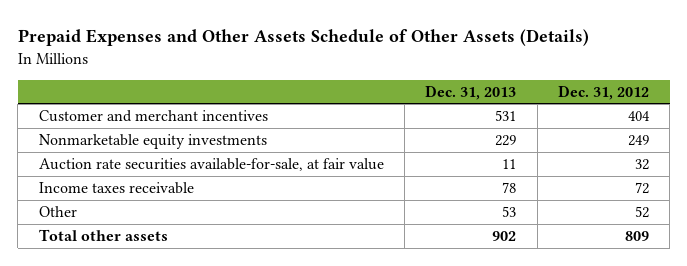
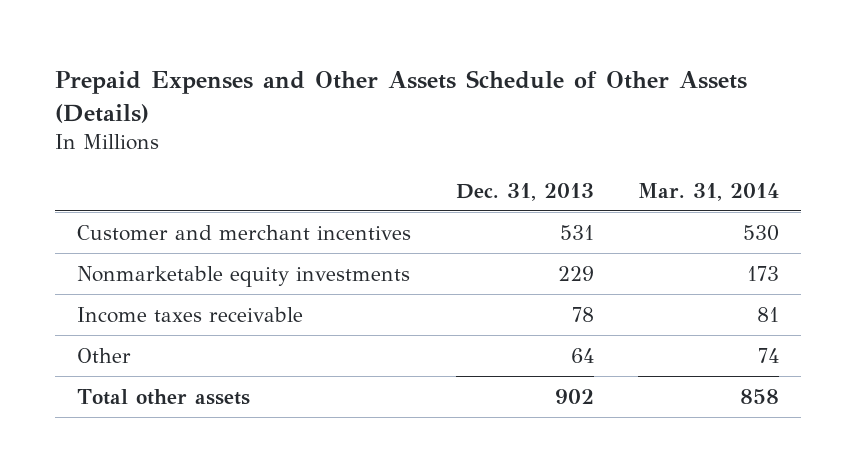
- | Dec. 31, 2013 | Dec. 31, 2012
+ | Dec. 31, 2013 | Mar. 31, 2014
- Auction rate securities available-for-sale, at fair value | 11 | 32
- Other | 53 | 52
+ Other | 64 | 74

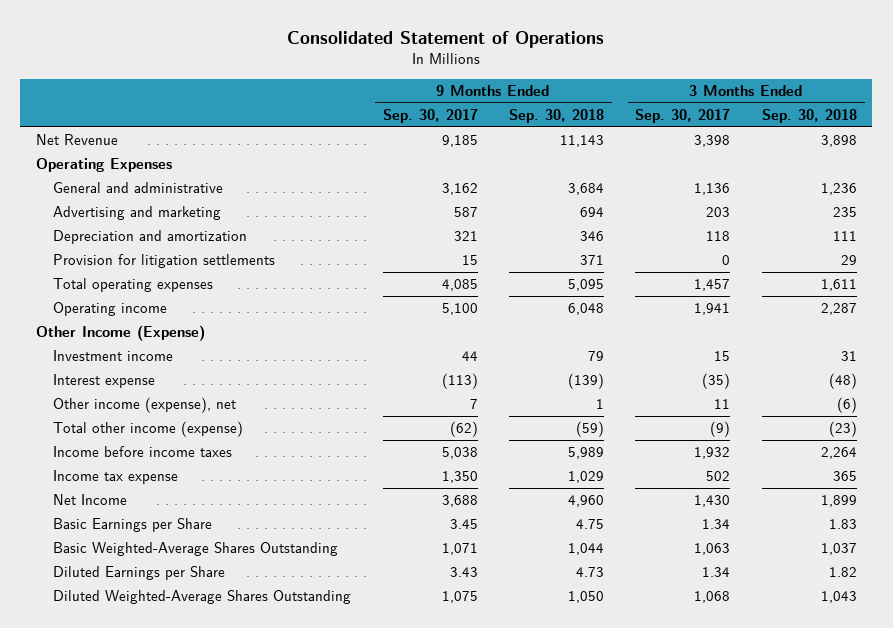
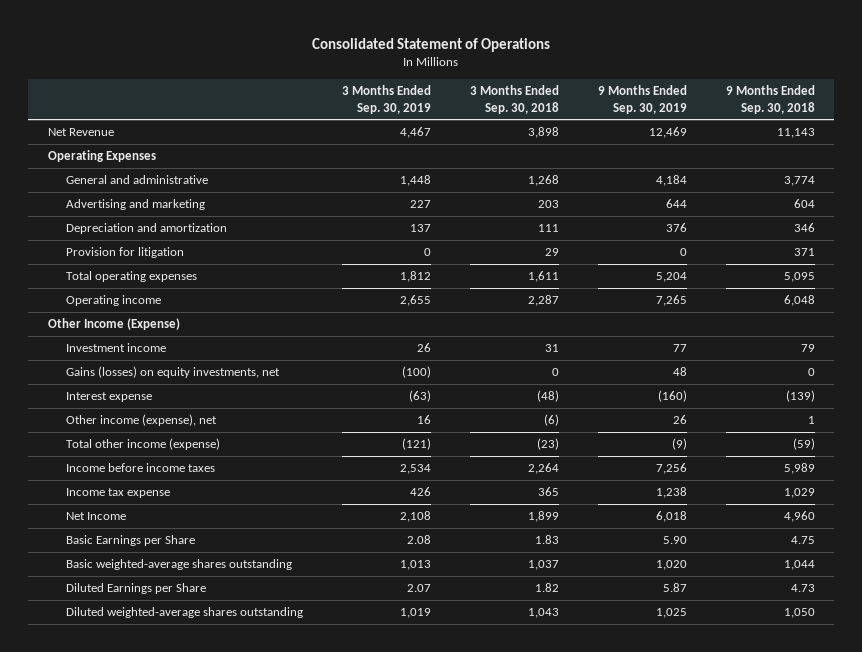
- | 9 Months Ended Sep. 30, 2017 | 9 Months Ended Sep. 30, 2018 | 3 Months Ended Sep. 30, 2017 | 3 Months Ended Sep. 30, 2018
+ | 3 Months Ended Sep. 30, 2019 | 3 Months Ended Sep. 30, 2018 | 9 Months Ended Sep. 30, 2019 | 9 Months Ended Sep. 30, 2018
- General and administrative | 3,162 | 3,684 | 1,136 | 1,236
- Advertising and marketing | 587 | 694 | 203 | 235
+ General and administrative | 1,448 | 1,268 | 4,184 | 3,774
+ Advertising and marketing | 227 | 203 | 644 | 604
- Provision for litigation settlements | 15 | 371 | 0 | 29
+ Provision for litigation | 0 | 29 | 0 | 371
+ Gains (losses) on equity investments, net | (100) | 0 | 48 | 0
- Basic Weighted-Average Shares Outstanding | 1,071 | 1,044 | 1,063 | 1,037
+ Basic weighted-average shares outstanding | 1,013 | 1,037 | 1,020 | 1,044
- Diluted Weighted-Average Shares Outstanding | 1,075 | 1,050 | 1,068 | 1,043
+ Diluted weighted-average shares outstanding | 1,019 | 1,043 | 1,025 | 1,050

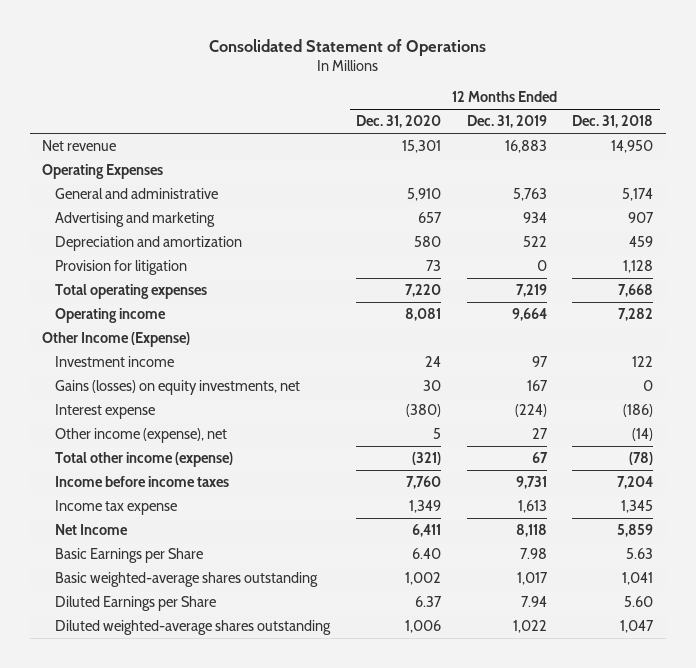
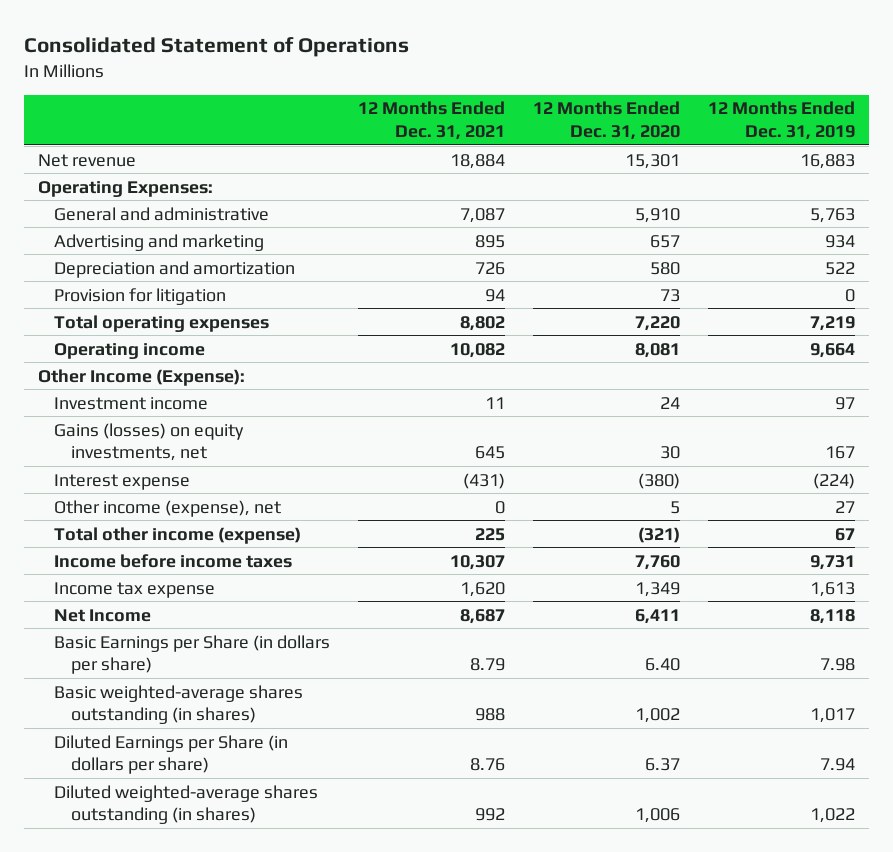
- | 12 Months Ended Dec. 31, 2020 | 12 Months Ended Dec. 31, 2019 | 12 Months Ended Dec. 31, 2018
+ | 12 Months Ended Dec. 31, 2021 | 12 Months Ended Dec. 31, 2020 | 12 Months Ended Dec. 31, 2019
- Operating Expenses
+ Operating Expenses:
- Other Income (Expense)
+ Other Income (Expense):
- Basic Earnings per Share | 6.40 | 7.98 | 5.63
- Basic weighted-average shares outstanding | 1,002 | 1,017 | 1,041
- Diluted Earnings per Share | 6.37 | 7.94 | 5.60
- Diluted weighted-average shares outstanding | 1,006 | 1,022 | 1,047
+ Basic Earnings per Share (in dollars per share) | 8.79 | 6.40 | 7.98
+ Basic weighted-average shares outstanding (in shares) | 988 | 1,002 | 1,017
+ Diluted Earnings per Share (in dollars per share) | 8.76 | 6.37 | 7.94
+ Diluted weighted-average shares outstanding (in shares) | 992 | 1,006 | 1,022

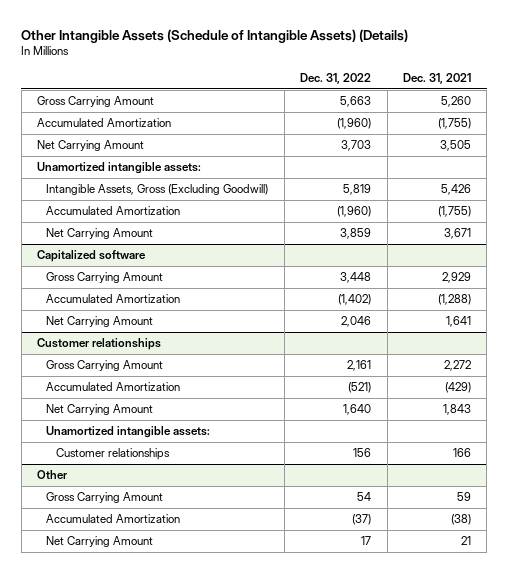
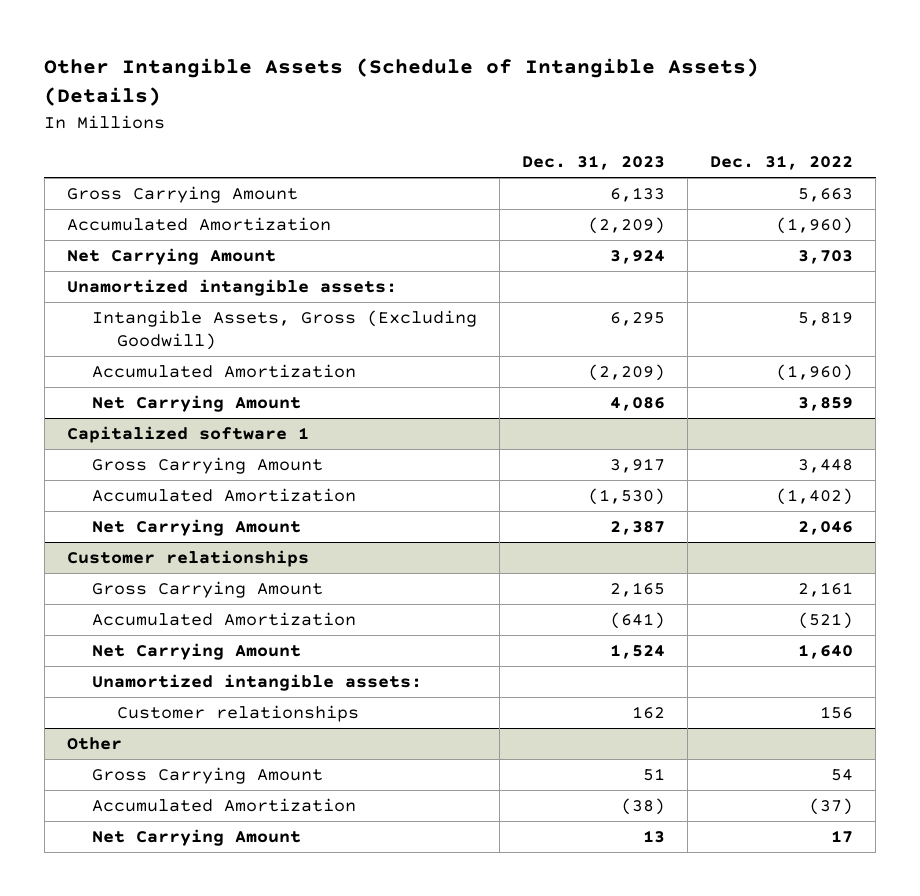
- | Dec. 31, 2022 | Dec. 31, 2021
+ | Dec. 31, 2023 | Dec. 31, 2022
- Capitalized software
+ Capitalized software 1

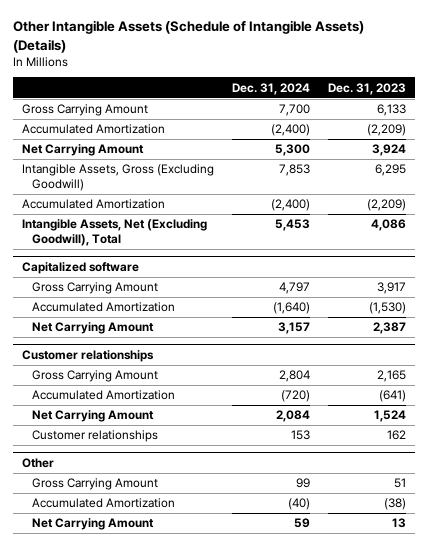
- | Dec. 31, 2023 | Dec. 31, 2022
+ | Dec. 31, 2024 | Dec. 31, 2023
- Unamortized intangible assets:
- Net Carrying Amount | 4,086 | 3,859
- Capitalized software 1
+ Intangible Assets, Net (Excluding Goodwill), Total | 5,453 | 4,086
+ Capitalized software
@ Customer relationships
- Unamortized intangible assets:

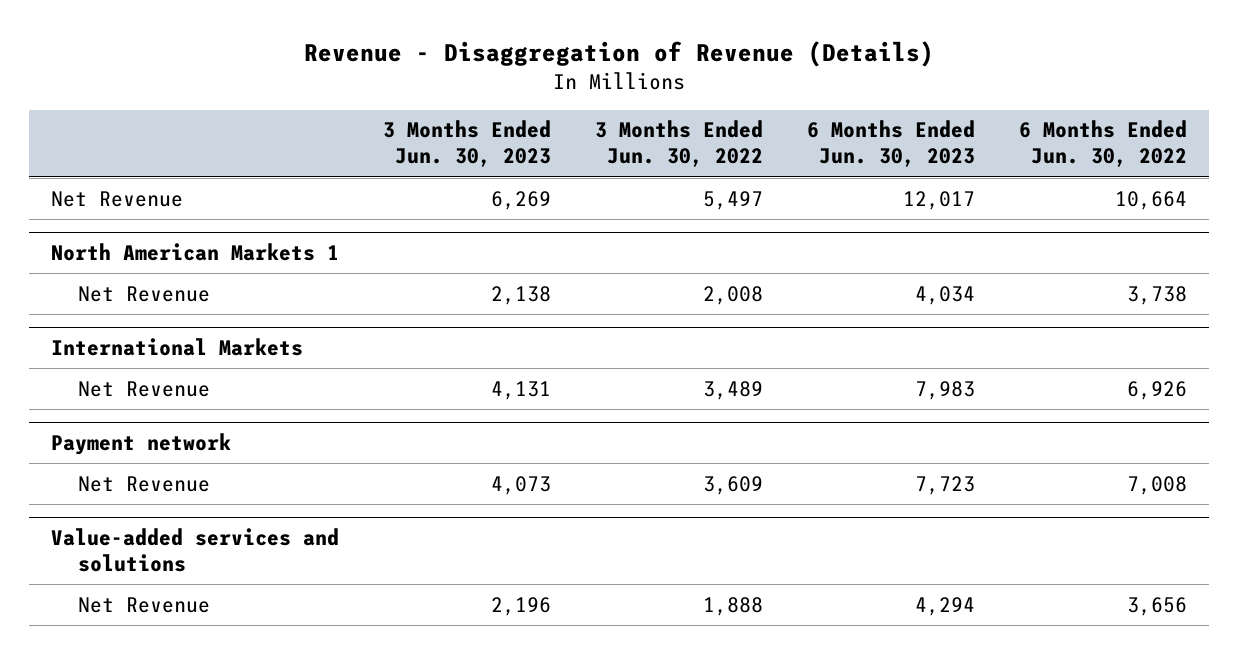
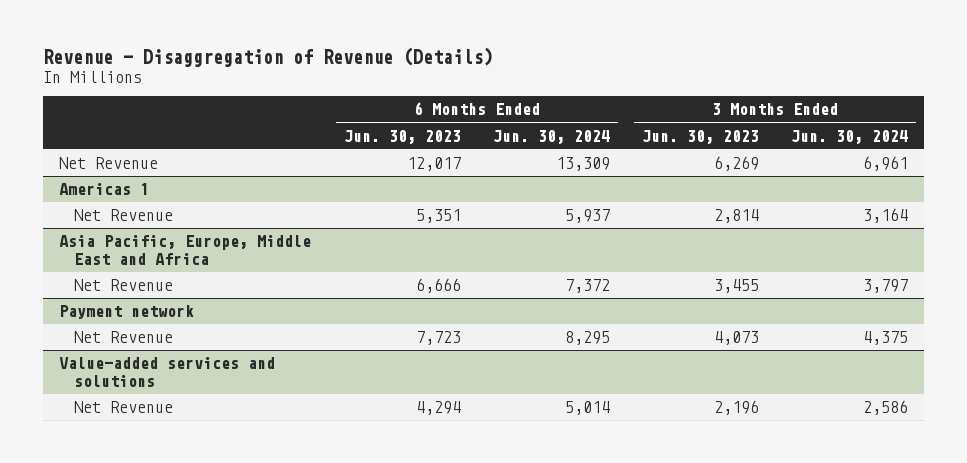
- | 3 Months Ended Jun. 30, 2023 | 3 Months Ended Jun. 30, 2022 | 6 Months Ended Jun. 30, 2023 | 6 Months Ended Jun. 30, 2022
+ | 6 Months Ended Jun. 30, 2023 | 6 Months Ended Jun. 30, 2024 | 3 Months Ended Jun. 30, 2023 | 3 Months Ended Jun. 30, 2024
- North American Markets 1
- Net Revenue | 2,138 | 2,008 | 4,034 | 3,738
- International Markets
- Net Revenue | 4,131 | 3,489 | 7,983 | 6,926
+ Americas 1
+ Net Revenue | 5,351 | 5,937 | 2,814 | 3,164
+ Asia Pacific, Europe, Middle East and Africa
+ Net Revenue | 6,666 | 7,372 | 3,455 | 3,797

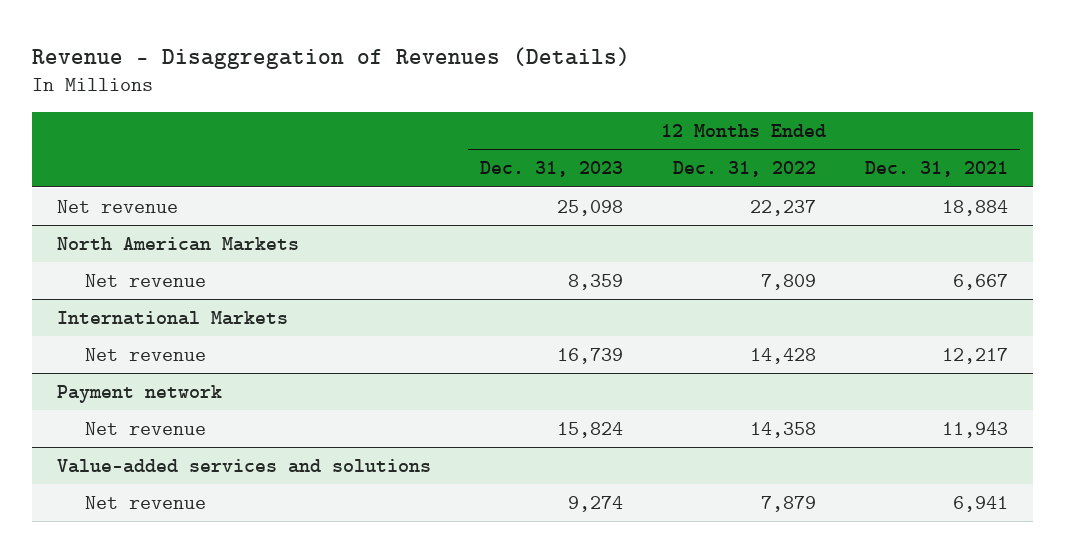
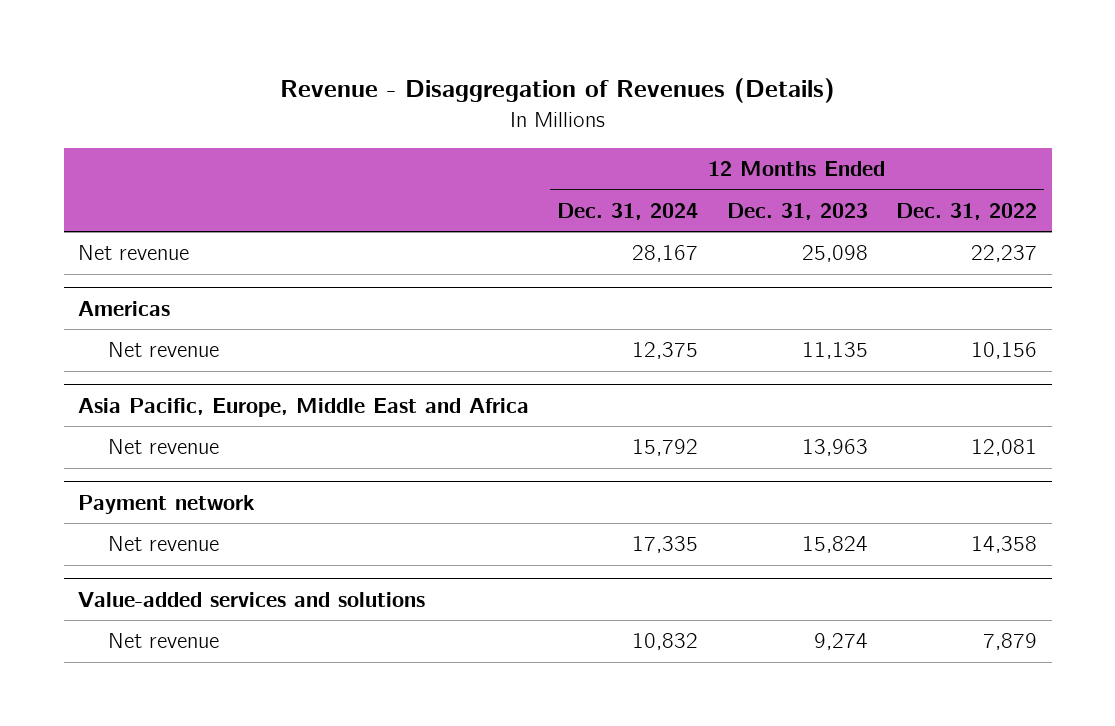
- | 12 Months Ended Dec. 31, 2023 | 12 Months Ended Dec. 31, 2022 | 12 Months Ended Dec. 31, 2021
+ | 12 Months Ended Dec. 31, 2024 | 12 Months Ended Dec. 31, 2023 | 12 Months Ended Dec. 31, 2022
- North American Markets
- Net revenue | 8,359 | 7,809 | 6,667
- International Markets
- Net revenue | 16,739 | 14,428 | 12,217
+ Americas
+ Net revenue | 12,375 | 11,135 | 10,156
+ Asia Pacific, Europe, Middle East and Africa
+ Net revenue | 15,792 | 13,963 | 12,081

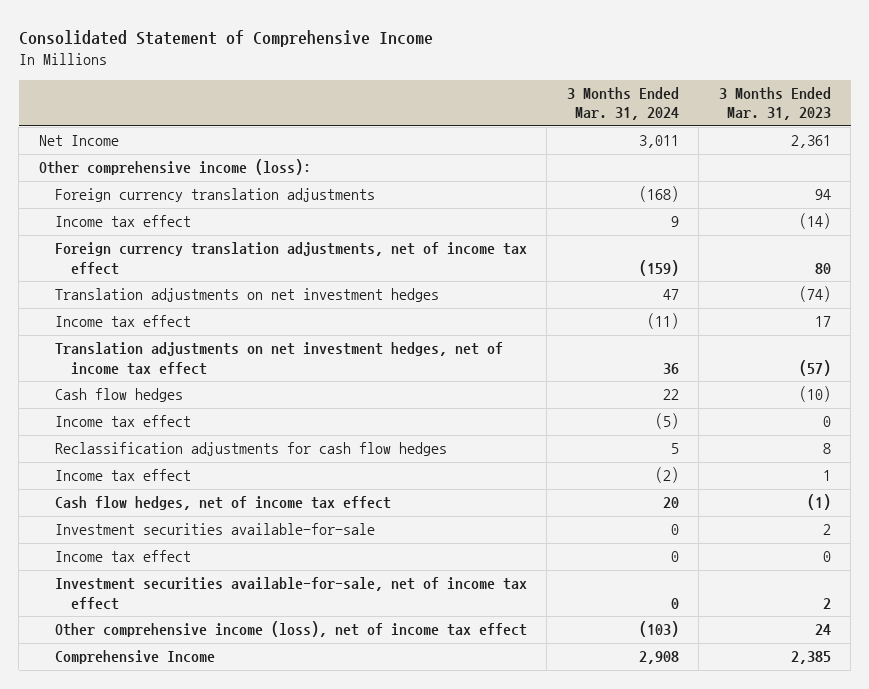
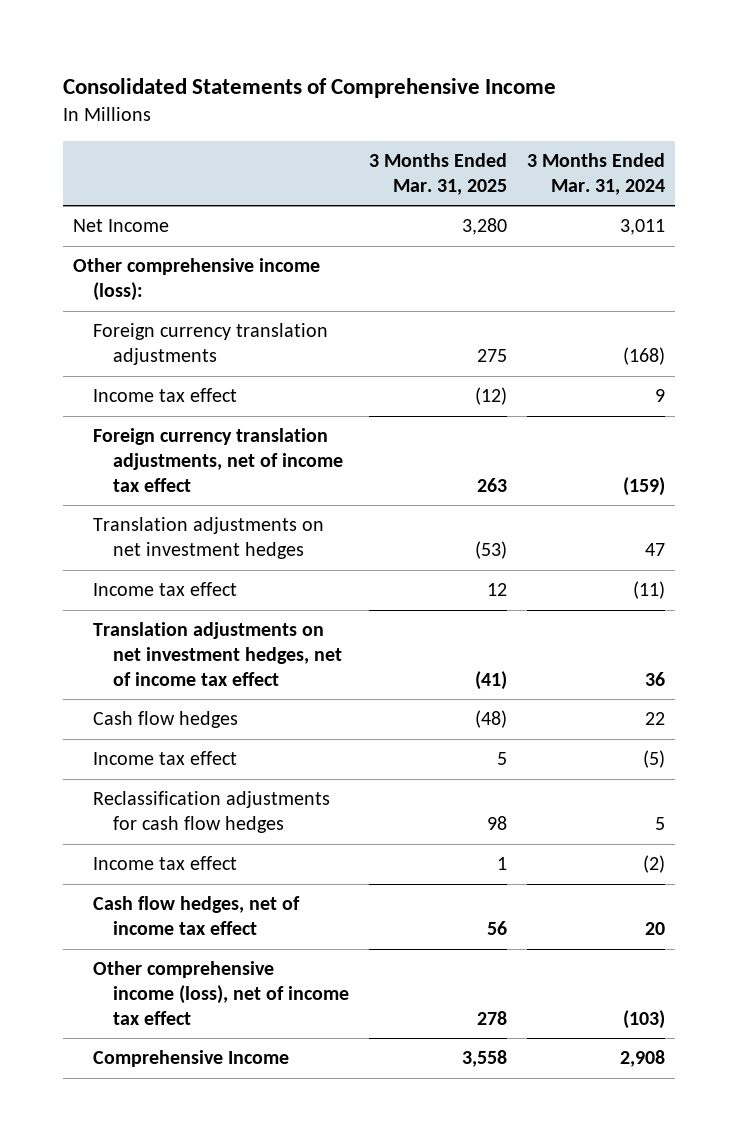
- Consolidated Statement of Comprehensive Income
+ Consolidated Statements of Comprehensive Income
- | 3 Months Ended Mar. 31, 2024 | 3 Months Ended Mar. 31, 2023
+ | 3 Months Ended Mar. 31, 2025 | 3 Months Ended Mar. 31, 2024
- Investment securities available-for-sale | 0 | 2
- Income tax effect | 0 | 0
- Investment securities available-for-sale, net of income tax effect | 0 | 2

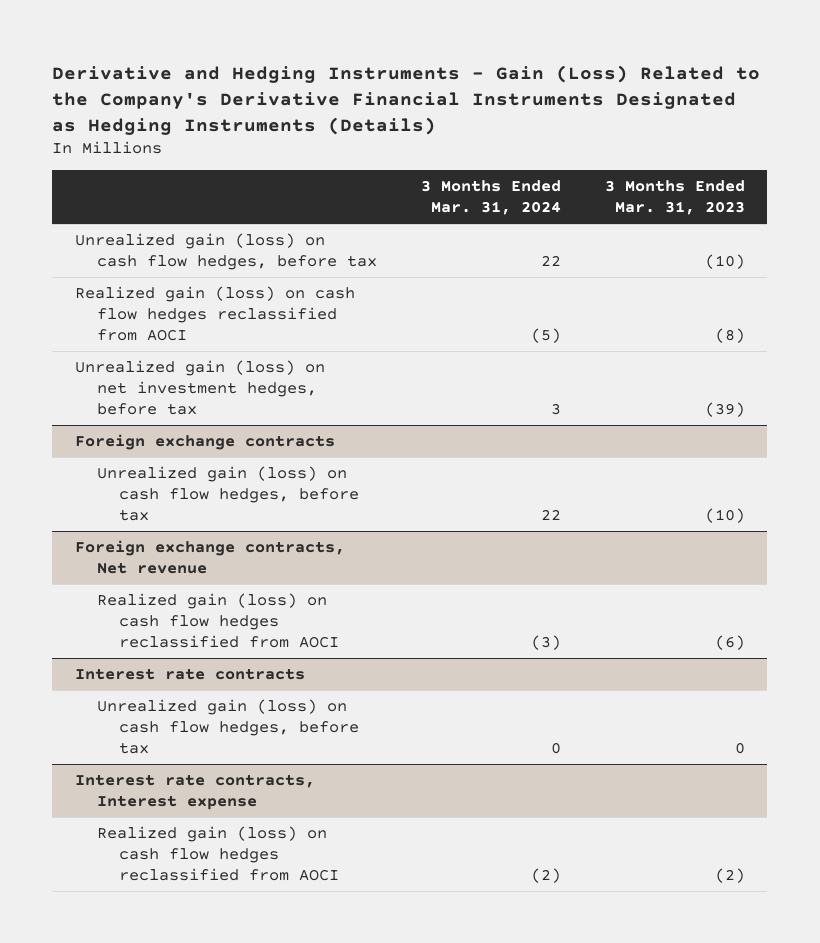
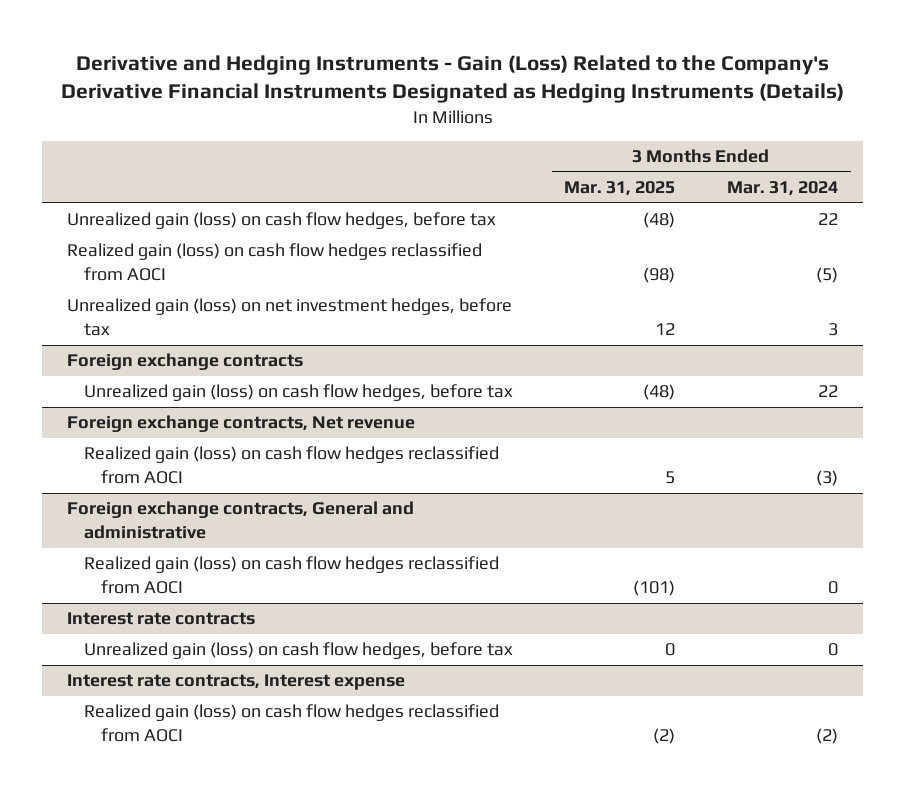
- | 3 Months Ended Mar. 31, 2024 | 3 Months Ended Mar. 31, 2023
+ | 3 Months Ended Mar. 31, 2025 | 3 Months Ended Mar. 31, 2024
+ Foreign exchange contracts, General and administrative
+ Realized gain (loss) on cash flow hedges reclassified from AOCI | (101) | 0

